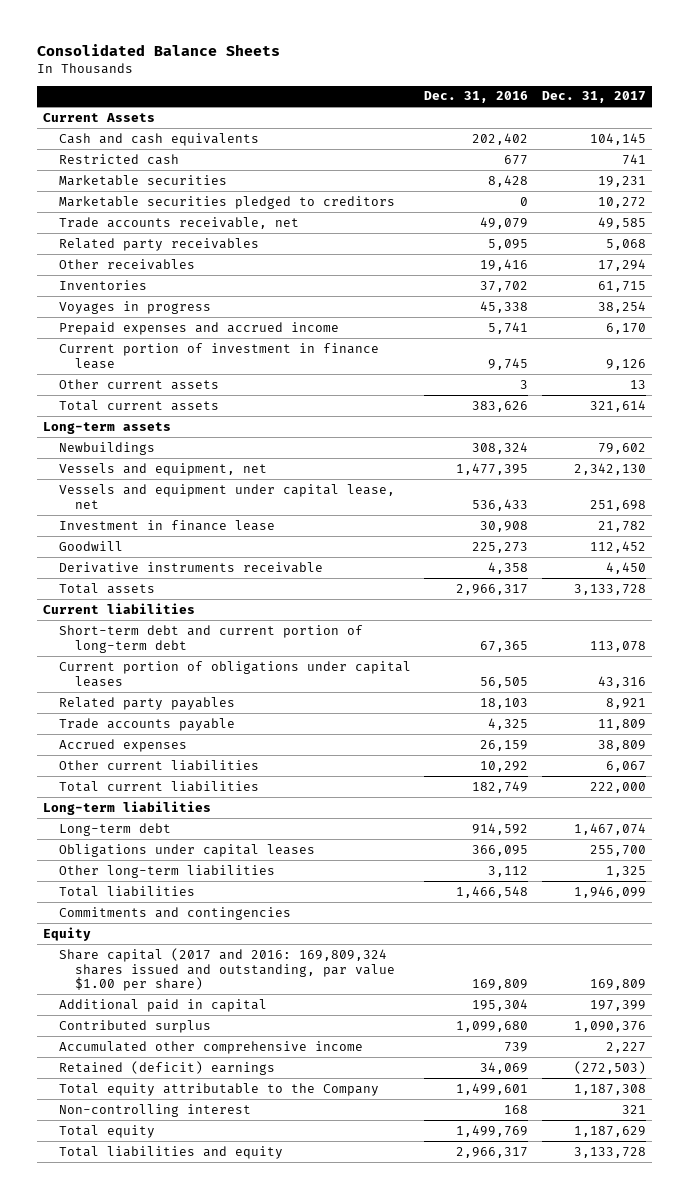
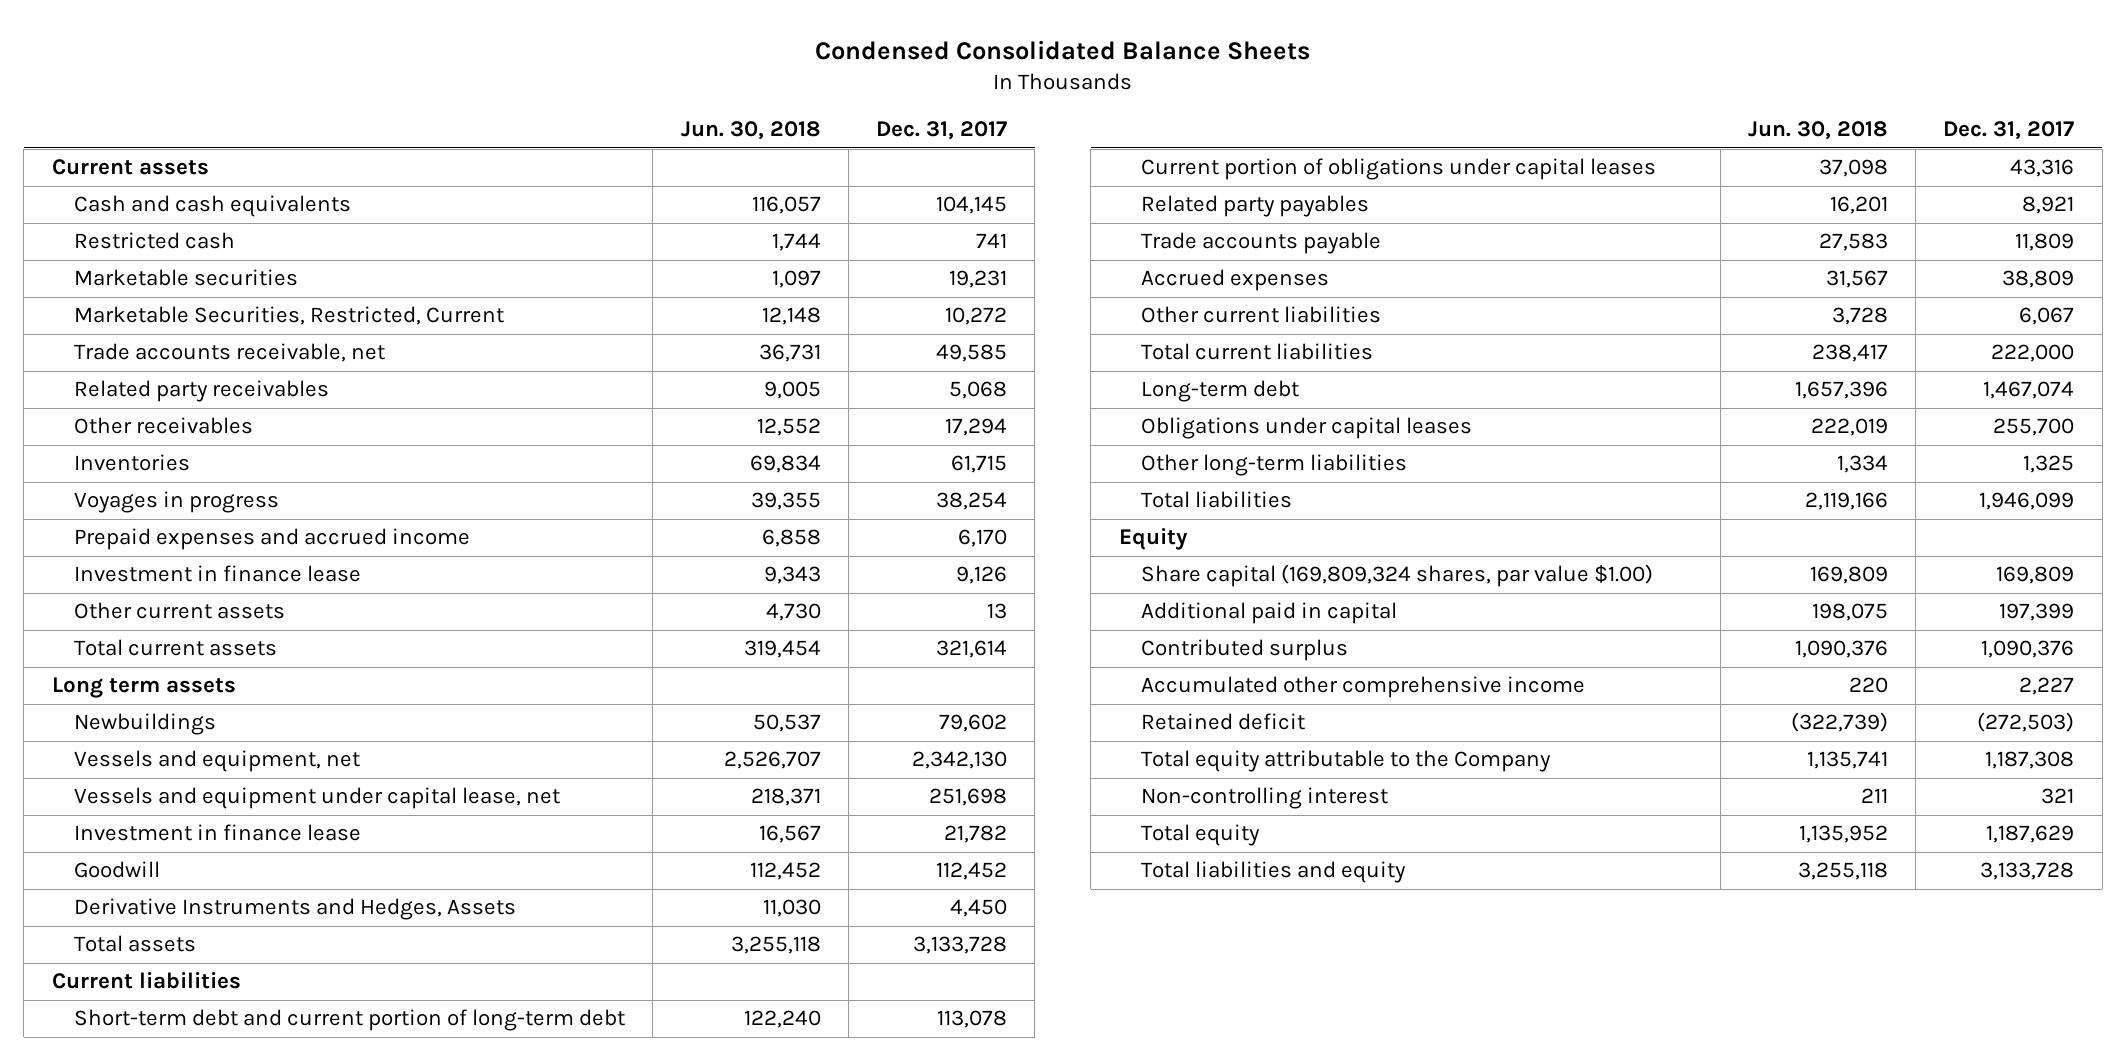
- Consolidated Balance Sheets
+ Condensed Consolidated Balance Sheets
- | Dec. 31, 2016 | Dec. 31, 2017
+ | Jun. 30, 2018 | Dec. 31, 2017
- Current Assets
+ Current assets
- Marketable securities pledged to creditors | 0 | 10,272
+ Marketable Securities, Restricted, Current | 12,148 | 10,272
- Current portion of investment in finance lease | 9,745 | 9,126
+ Investment in finance lease | 9,343 | 9,126
- Long-term assets
+ Long term assets
- Derivative instruments receivable | 4,358 | 4,450
+ Derivative Instruments and Hedges, Assets | 11,030 | 4,450
- Long-term liabilities
- Commitments and contingencies
- Share capital (2017 and 2016: 169,809,324 shares issued and outstanding, par value $1.00 per share) | 169,809 | 169,809
+ Share capital (169,809,324 shares, par value $1.00) | 169,809 | 169,809
- Retained (deficit) earnings | 34,069 | (272,503)
+ Retained deficit | (322,739) | (272,503)

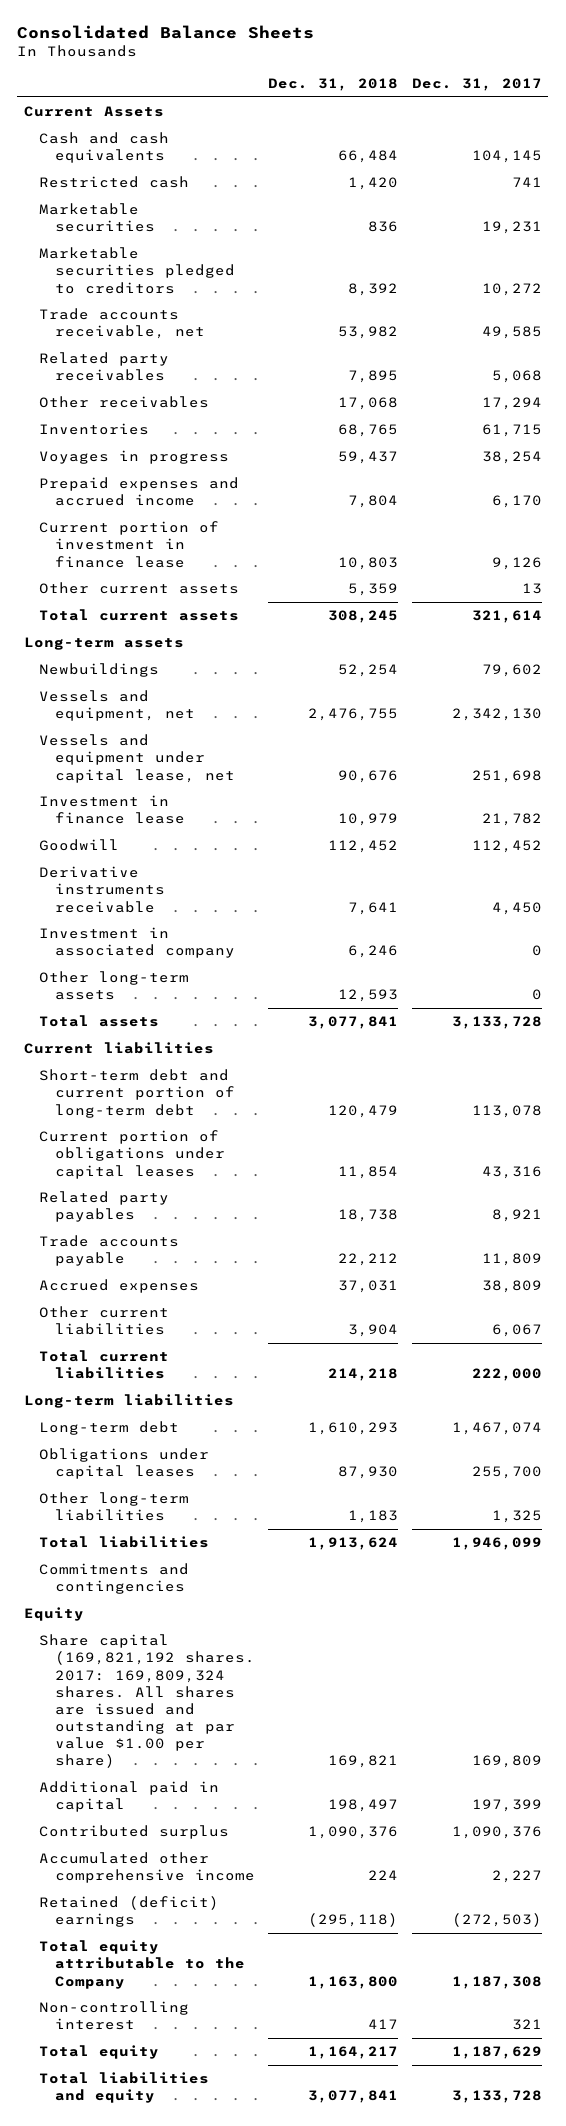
- Condensed Consolidated Balance Sheets
+ Consolidated Balance Sheets
- | Jun. 30, 2018 | Dec. 31, 2017
+ | Dec. 31, 2018 | Dec. 31, 2017
- Current assets
+ Current Assets
- Marketable Securities, Restricted, Current | 12,148 | 10,272
+ Marketable securities pledged to creditors | 8,392 | 10,272
- Investment in finance lease | 9,343 | 9,126
+ Current portion of investment in finance lease | 10,803 | 9,126
- Long term assets
+ Long-term assets
- Derivative Instruments and Hedges, Assets | 11,030 | 4,450
+ Derivative instruments receivable | 7,641 | 4,450
+ Investment in associated company | 6,246 | 0
+ Other long-term assets | 12,593 | 0
+ Long-term liabilities
+ Commitments and contingencies
- Share capital (169,809,324 shares, par value $1.00) | 169,809 | 169,809
+ Share capital (169,821,192 shares. 2017: 169,809,324 shares. All shares are issued and outstanding at par value $1.00 per share) | 169,821 | 169,809
- Retained deficit | (322,739) | (272,503)
+ Retained (deficit) earnings | (295,118) | (272,503)

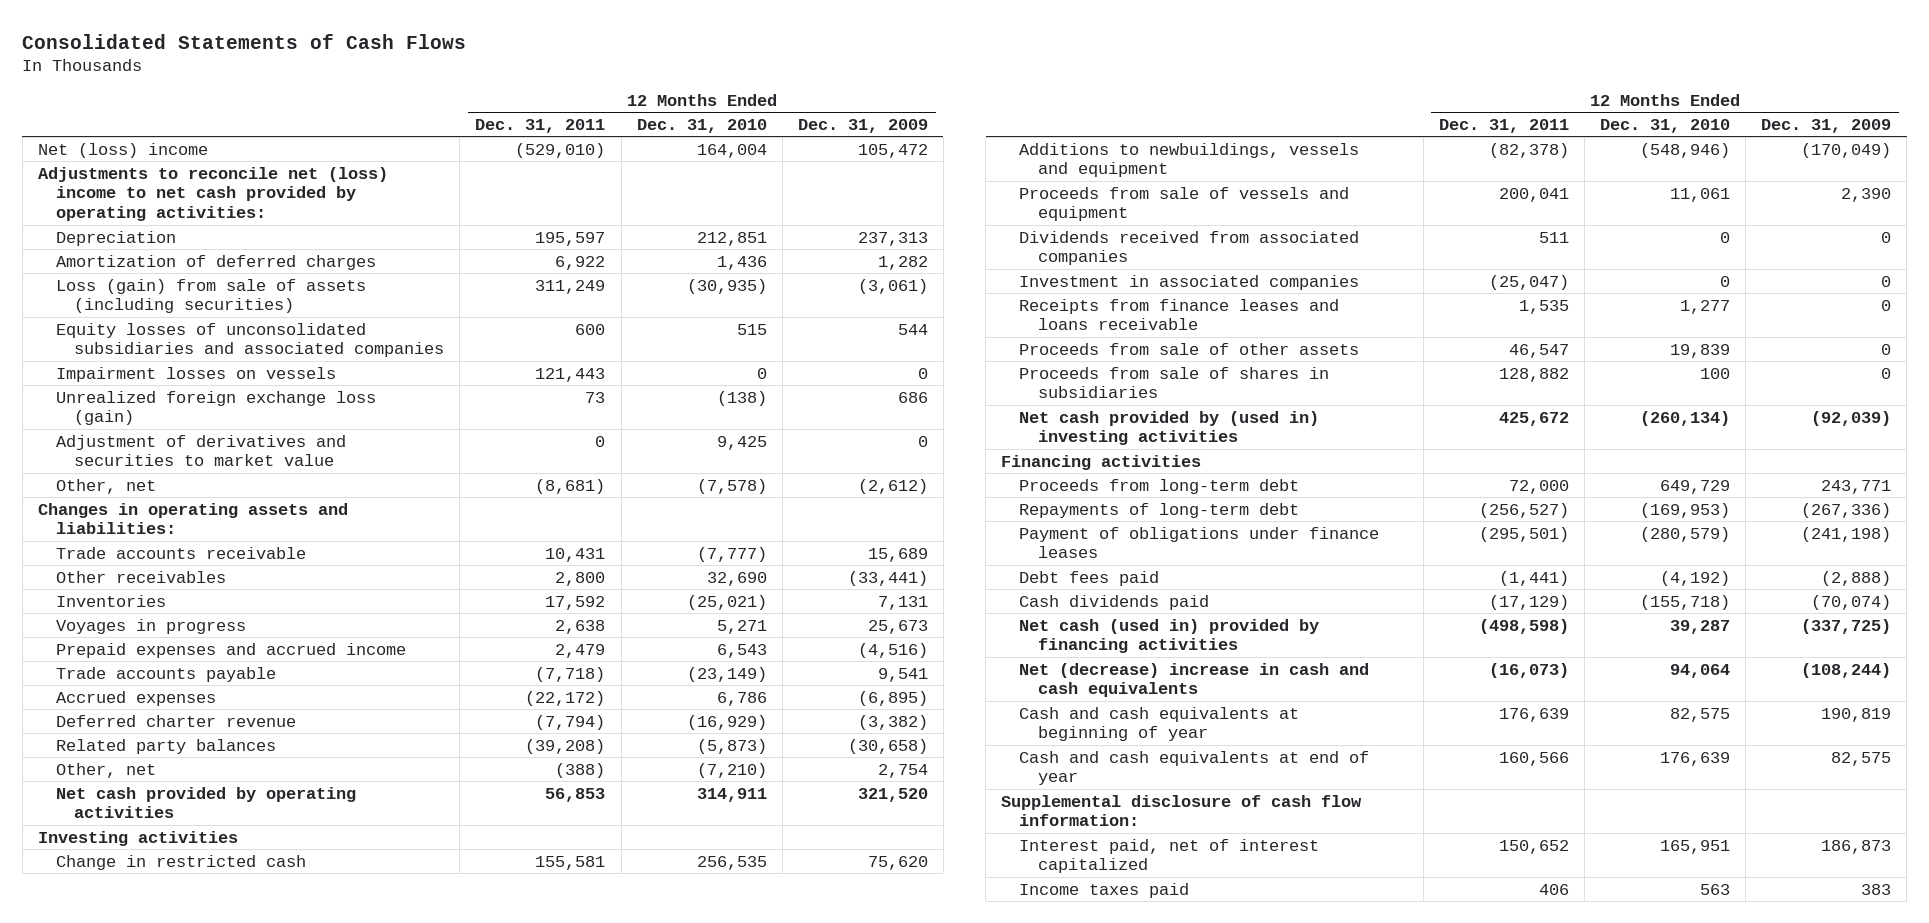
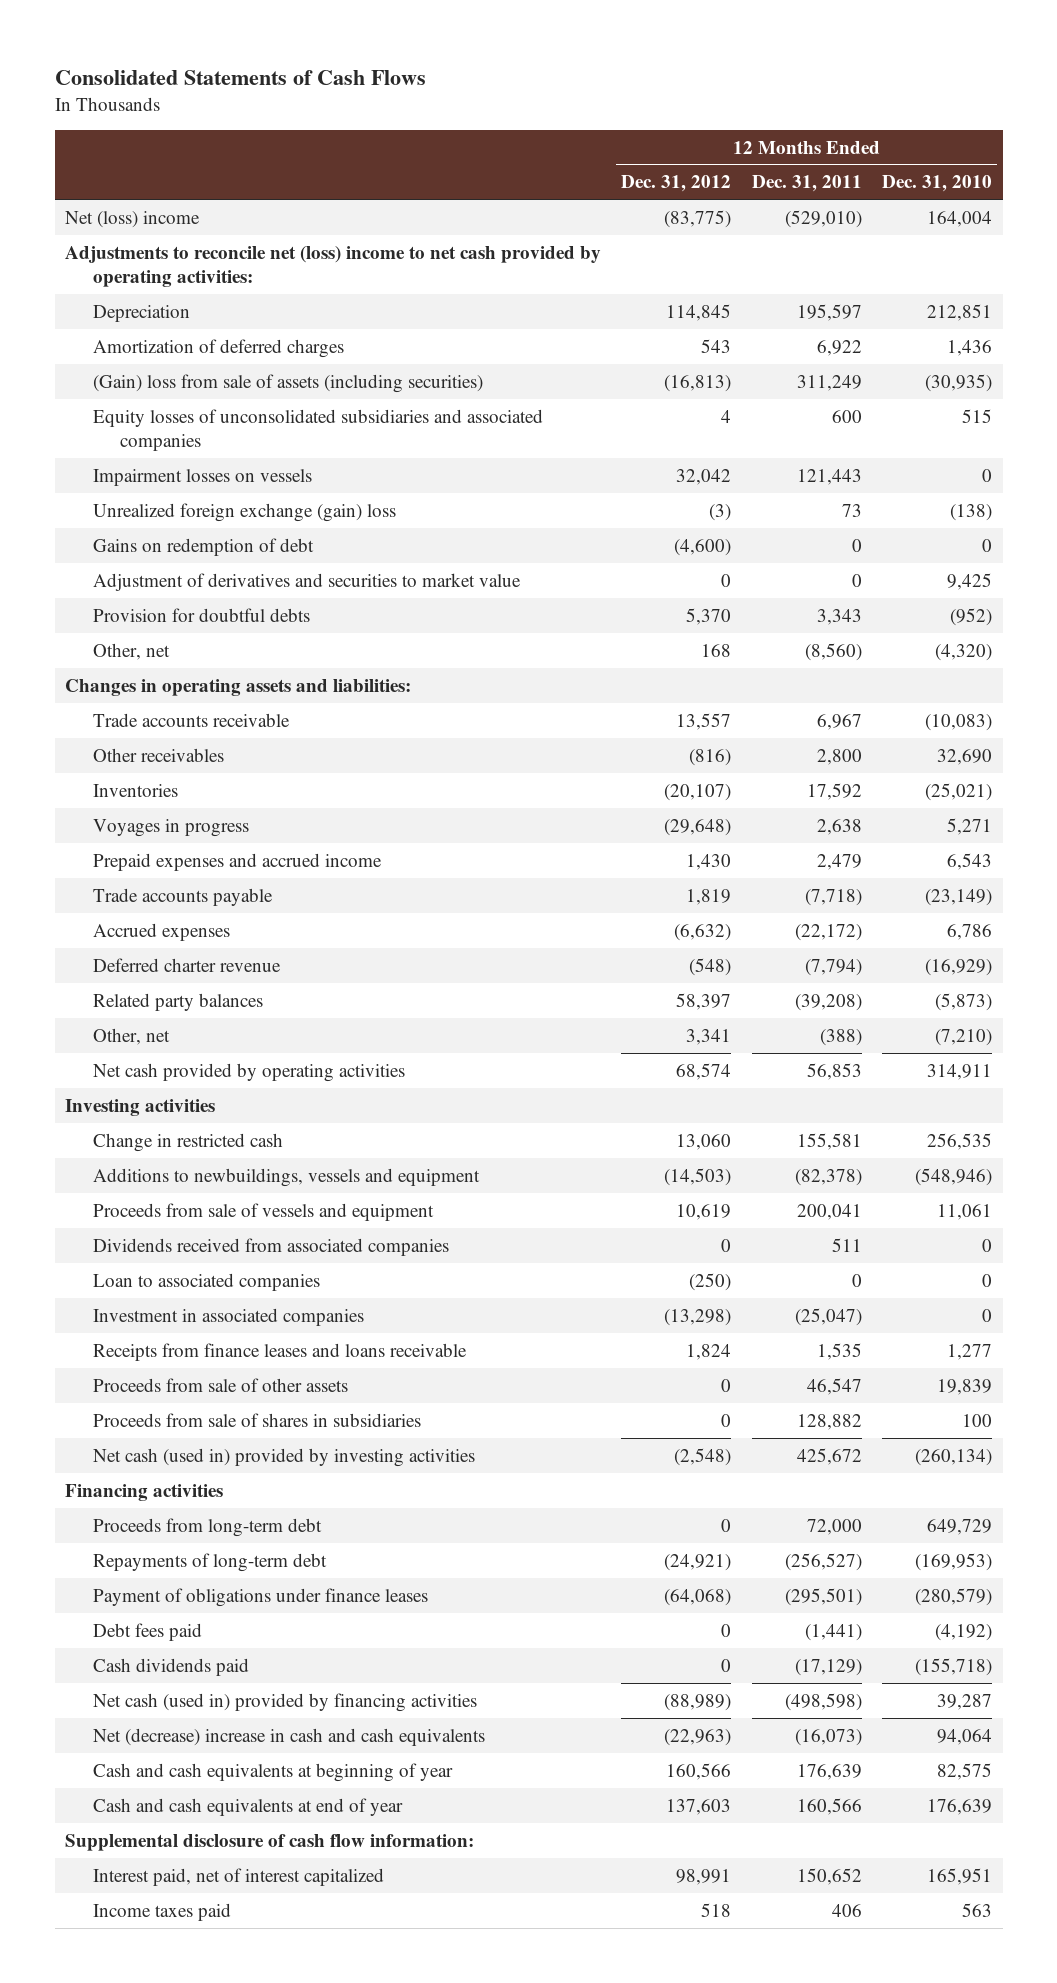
- | 12 Months Ended Dec. 31, 2011 | 12 Months Ended Dec. 31, 2010 | 12 Months Ended Dec. 31, 2009
+ | 12 Months Ended Dec. 31, 2012 | 12 Months Ended Dec. 31, 2011 | 12 Months Ended Dec. 31, 2010
- Loss (gain) from sale of assets (including securities) | 311,249 | (30,935) | (3,061)
+ (Gain) loss from sale of assets (including securities) | (16,813) | 311,249 | (30,935)
- Unrealized foreign exchange loss (gain) | 73 | (138) | 686
+ Unrealized foreign exchange (gain) loss | (3) | 73 | (138)
+ Gains on redemption of debt | (4,600) | 0 | 0
- Other, net | (8,681) | (7,578) | (2,612)
+ Provision for doubtful debts | 5,370 | 3,343 | (952)
+ Other, net | 168 | (8,560) | (4,320)
- Trade accounts receivable | 10,431 | (7,777) | 15,689
+ Trade accounts receivable | 13,557 | 6,967 | (10,083)
+ Loan to associated companies | (250) | 0 | 0
- Net cash provided by (used in) investing activities | 425,672 | (260,134) | (92,039)
+ Net cash (used in) provided by investing activities | (2,548) | 425,672 | (260,134)

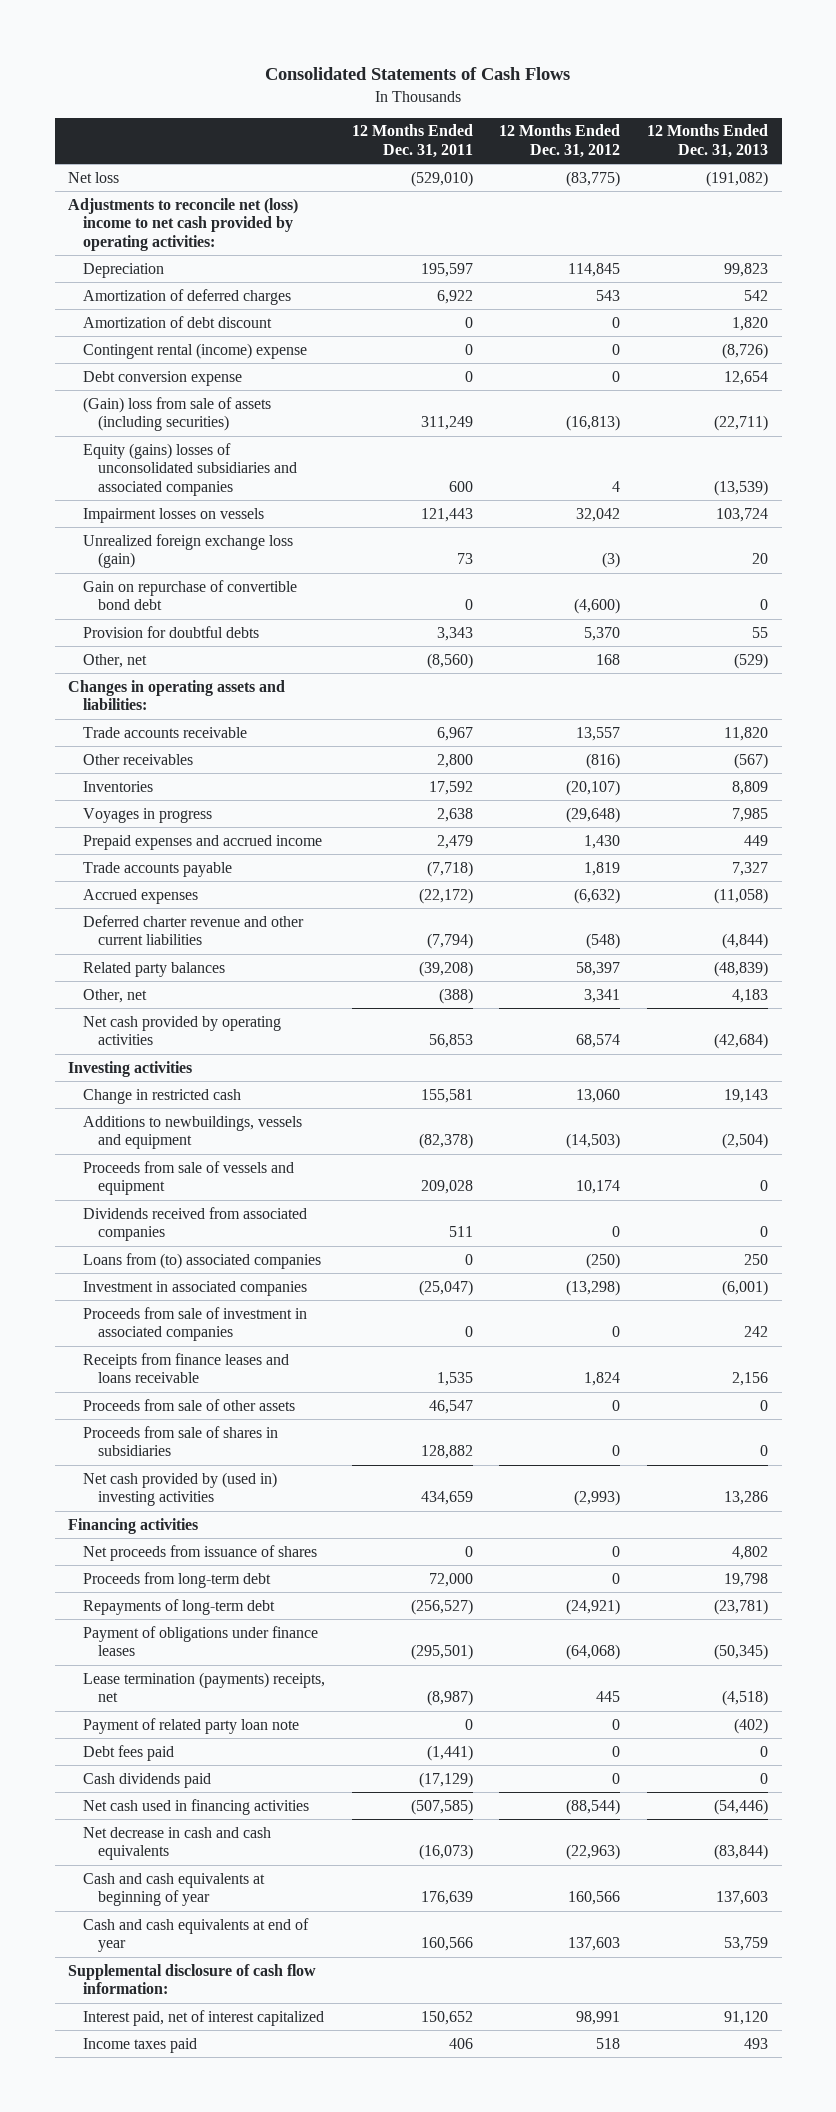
- | 12 Months Ended Dec. 31, 2012 | 12 Months Ended Dec. 31, 2011 | 12 Months Ended Dec. 31, 2010
+ | 12 Months Ended Dec. 31, 2011 | 12 Months Ended Dec. 31, 2012 | 12 Months Ended Dec. 31, 2013
- Net (loss) income | (83,775) | (529,010) | 164,004
+ Net loss | (529,010) | (83,775) | (191,082)
+ Amortization of debt discount | 0 | 0 | 1,820
+ Contingent rental (income) expense | 0 | 0 | (8,726)
+ Debt conversion expense | 0 | 0 | 12,654
- Equity losses of unconsolidated subsidiaries and associated companies | 4 | 600 | 515
+ Equity (gains) losses of unconsolidated subsidiaries and associated companies | 600 | 4 | (13,539)
- Unrealized foreign exchange (gain) loss | (3) | 73 | (138)
- Gains on redemption of debt | (4,600) | 0 | 0
- Adjustment of derivatives and securities to market value | 0 | 0 | 9,425
+ Unrealized foreign exchange loss (gain) | 73 | (3) | 20
+ Gain on repurchase of convertible bond debt | 0 | (4,600) | 0
- Deferred charter revenue | (548) | (7,794) | (16,929)
+ Deferred charter revenue and other current liabilities | (7,794) | (548) | (4,844)
- Proceeds from sale of vessels and equipment | 10,619 | 200,041 | 11,061
+ Proceeds from sale of vessels and equipment | 209,028 | 10,174 | 0
- Loan to associated companies | (250) | 0 | 0
+ Loans from (to) associated companies | 0 | (250) | 250
+ Proceeds from sale of investment in associated companies | 0 | 0 | 242
- Net cash (used in) provided by investing activities | (2,548) | 425,672 | (260,134)
+ Net cash provided by (used in) investing activities | 434,659 | (2,993) | 13,286
+ Net proceeds from issuance of shares | 0 | 0 | 4,802
+ Lease termination (payments) receipts, net | (8,987) | 445 | (4,518)
+ Payment of related party loan note | 0 | 0 | (402)
- Net cash (used in) provided by financing activities | (88,989) | (498,598) | 39,287
- Net (decrease) increase in cash and cash equivalents | (22,963) | (16,073) | 94,064
+ Net cash used in financing activities | (507,585) | (88,544) | (54,446)
+ Net decrease in cash and cash equivalents | (16,073) | (22,963) | (83,844)

